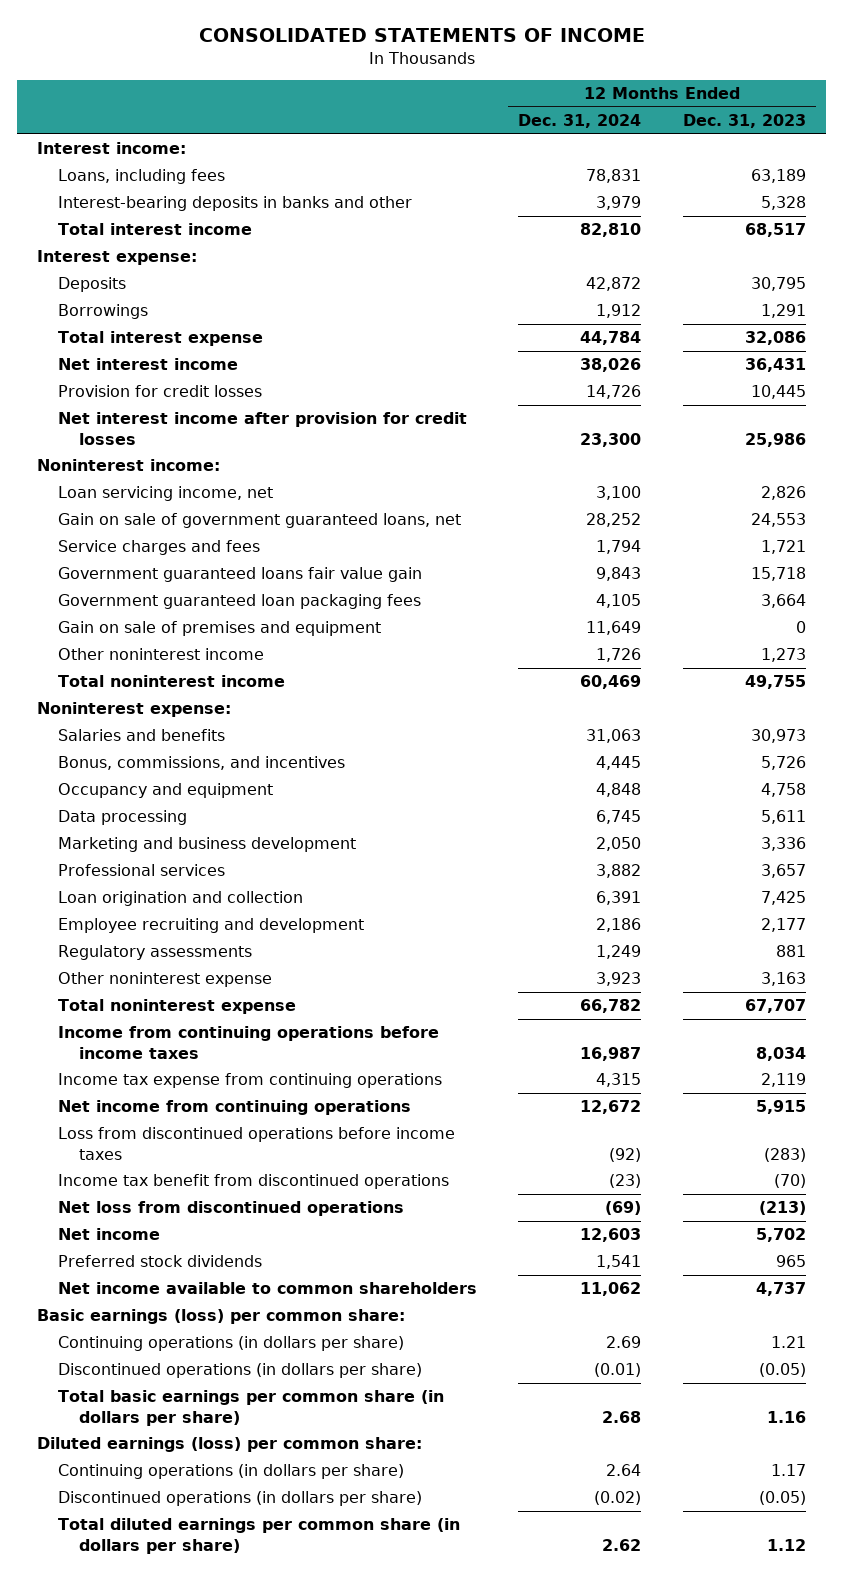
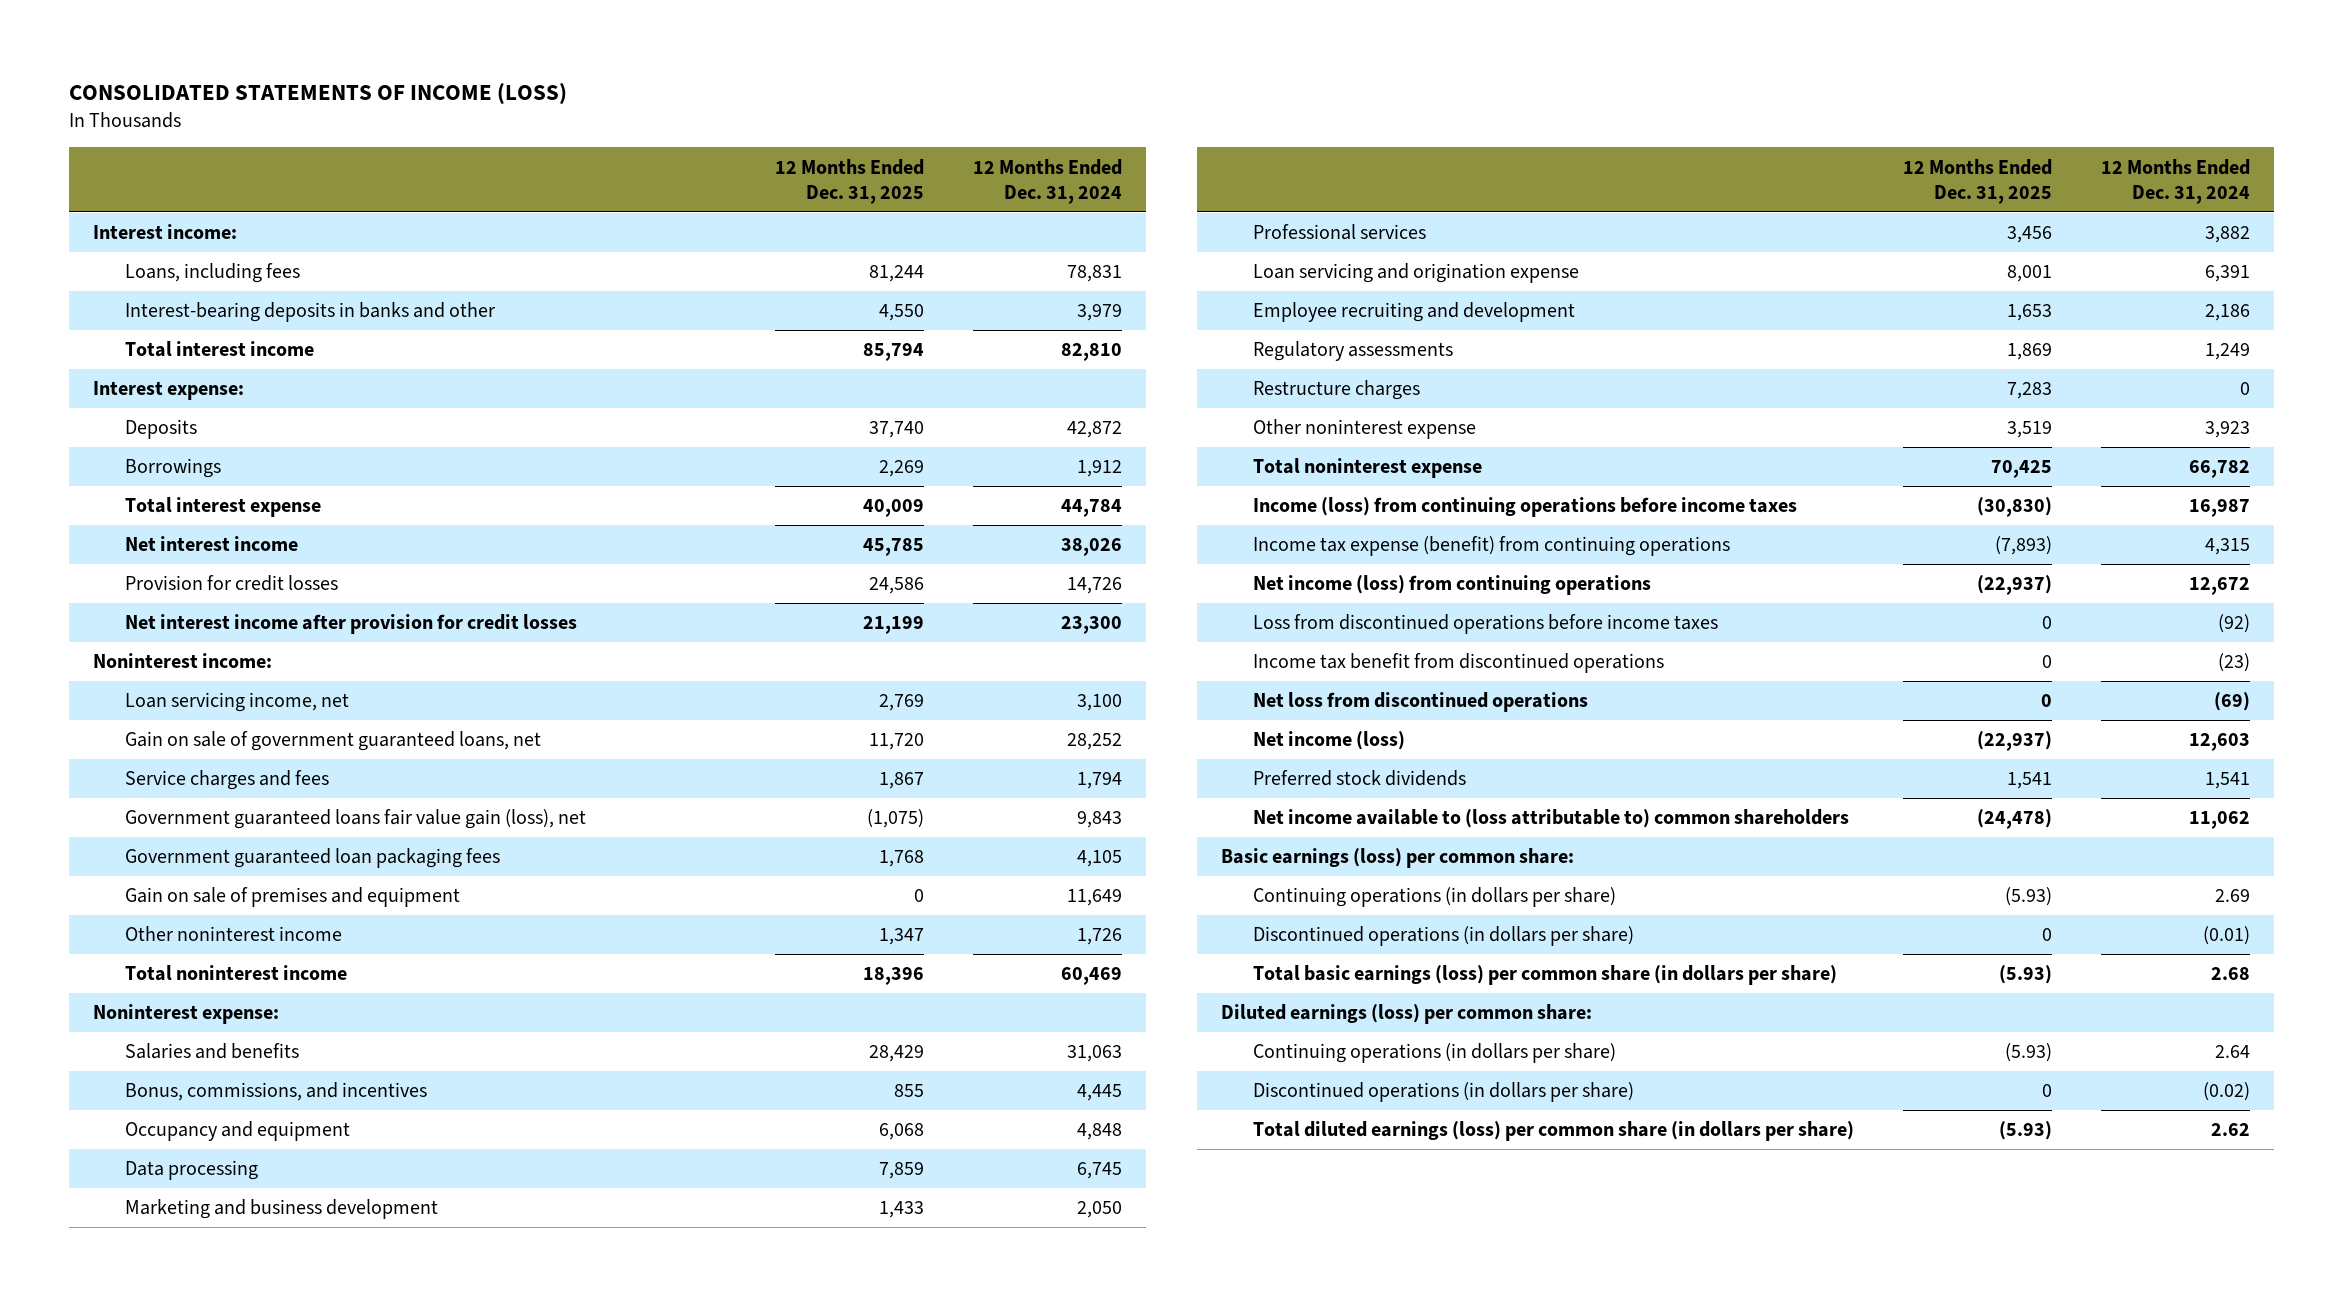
- CONSOLIDATED STATEMENTS OF INCOME
+ CONSOLIDATED STATEMENTS OF INCOME (LOSS)
- | 12 Months Ended Dec. 31, 2024 | 12 Months Ended Dec. 31, 2023
+ | 12 Months Ended Dec. 31, 2025 | 12 Months Ended Dec. 31, 2024
- Government guaranteed loans fair value gain | 9,843 | 15,718
+ Government guaranteed loans fair value gain (loss), net | (1,075) | 9,843
- Loan origination and collection | 6,391 | 7,425
+ Loan servicing and origination expense | 8,001 | 6,391
+ Restructure charges | 7,283 | 0
- Income from continuing operations before income taxes | 16,987 | 8,034
- Income tax expense from continuing operations | 4,315 | 2,119
- Net income from continuing operations | 12,672 | 5,915
+ Income (loss) from continuing operations before income taxes | (30,830) | 16,987
+ Income tax expense (benefit) from continuing operations | (7,893) | 4,315
+ Net income (loss) from continuing operations | (22,937) | 12,672
- Net income | 12,603 | 5,702
+ Net income (loss) | (22,937) | 12,603
- Net income available to common shareholders | 11,062 | 4,737
+ Net income available to (loss attributable to) common shareholders | (24,478) | 11,062
- Total basic earnings per common share (in dollars per share) | 2.68 | 1.16
+ Total basic earnings (loss) per common share (in dollars per share) | (5.93) | 2.68
- Total diluted earnings per common share (in dollars per share) | 2.62 | 1.12
+ Total diluted earnings (loss) per common share (in dollars per share) | (5.93) | 2.62

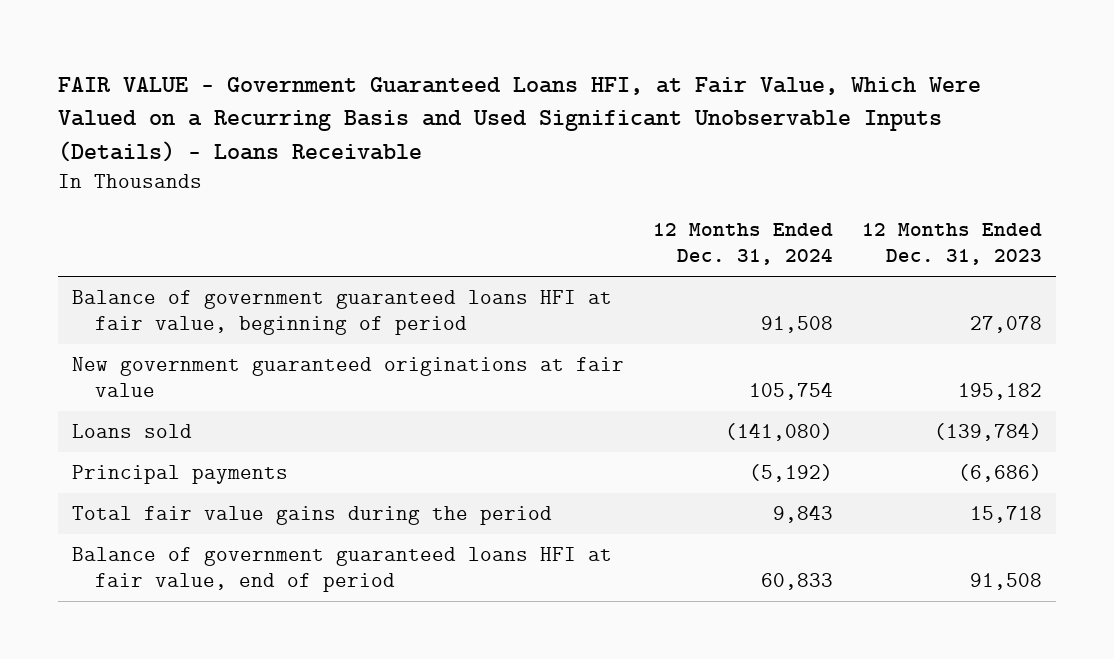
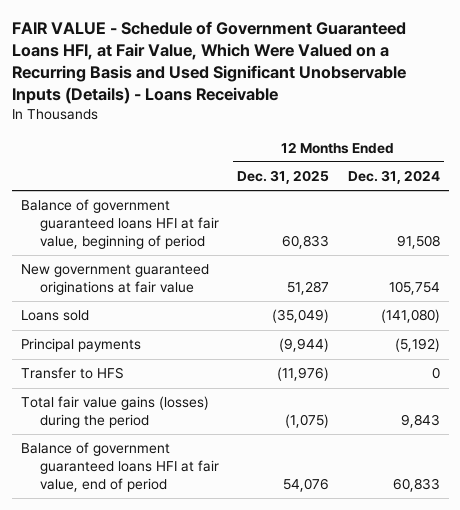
- FAIR VALUE - Government Guaranteed Loans HFI, at Fair Value, Which Were Valued on a Recurring Basis and Used Significant Unobservable Inputs (Details) - Loans Receivable
+ FAIR VALUE - Schedule of Government Guaranteed Loans HFI, at Fair Value, Which Were Valued on a Recurring Basis and Used Significant Unobservable Inputs (Details) - Loans Receivable
- | 12 Months Ended Dec. 31, 2024 | 12 Months Ended Dec. 31, 2023
+ | 12 Months Ended Dec. 31, 2025 | 12 Months Ended Dec. 31, 2024
- Total fair value gains during the period | 9,843 | 15,718
+ Transfer to HFS | (11,976) | 0
+ Total fair value gains (losses) during the period | (1,075) | 9,843

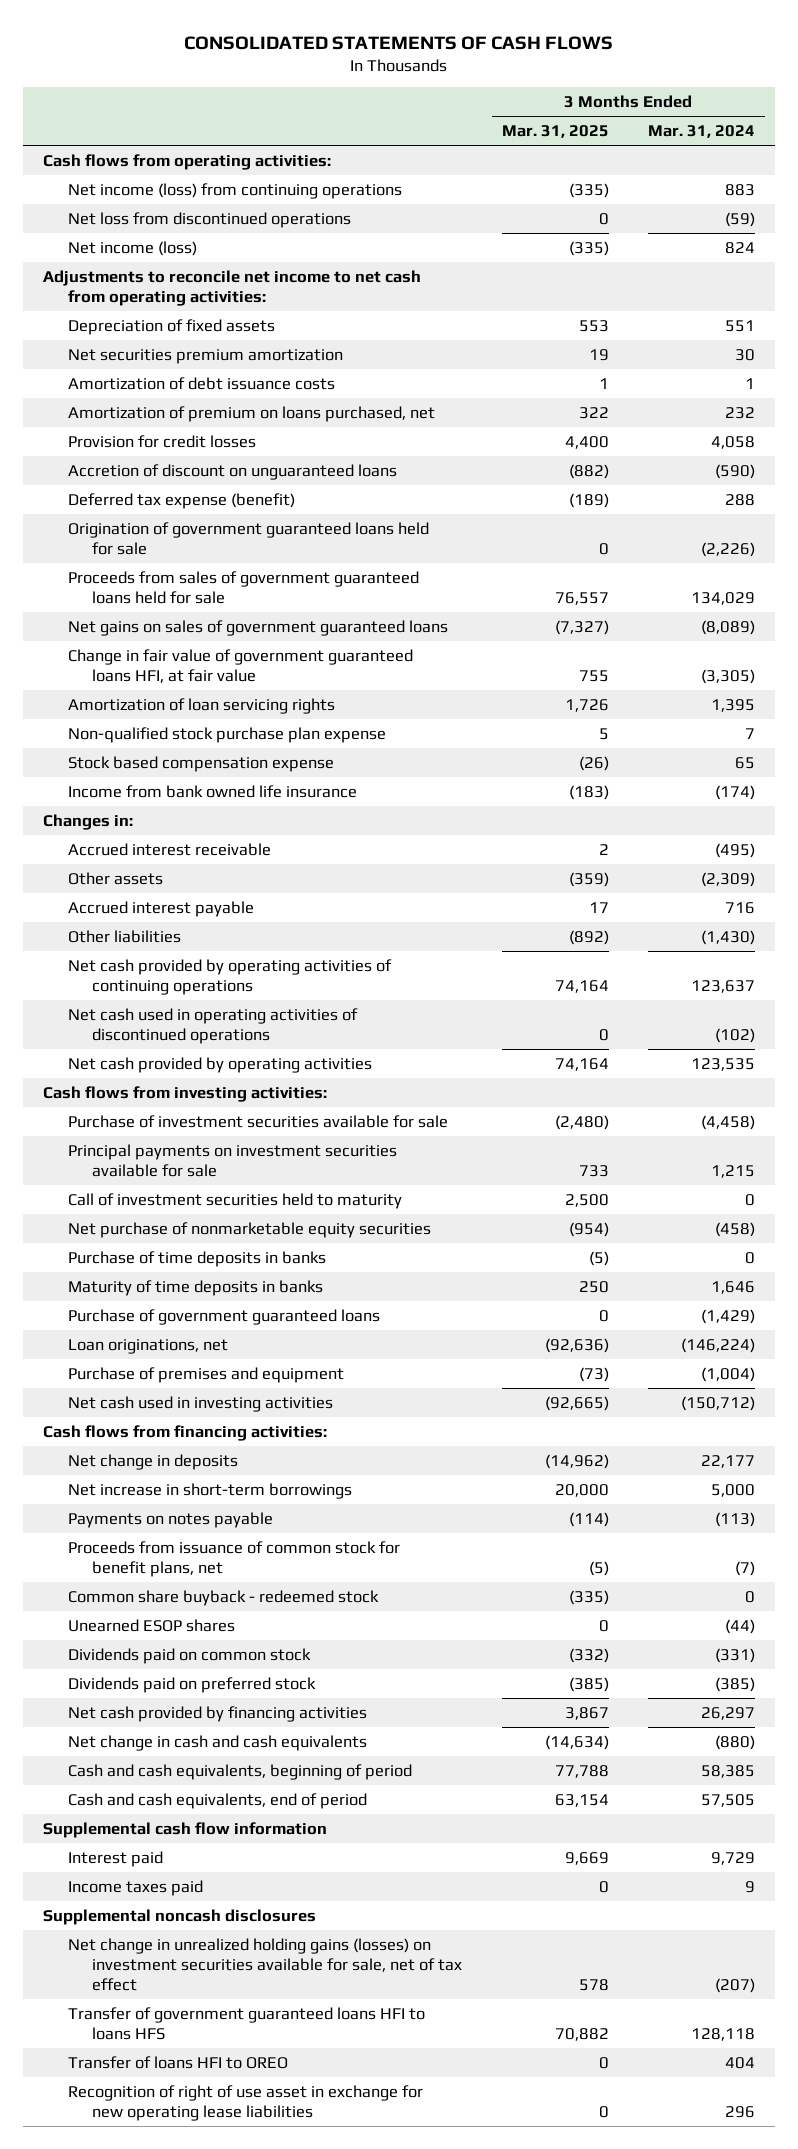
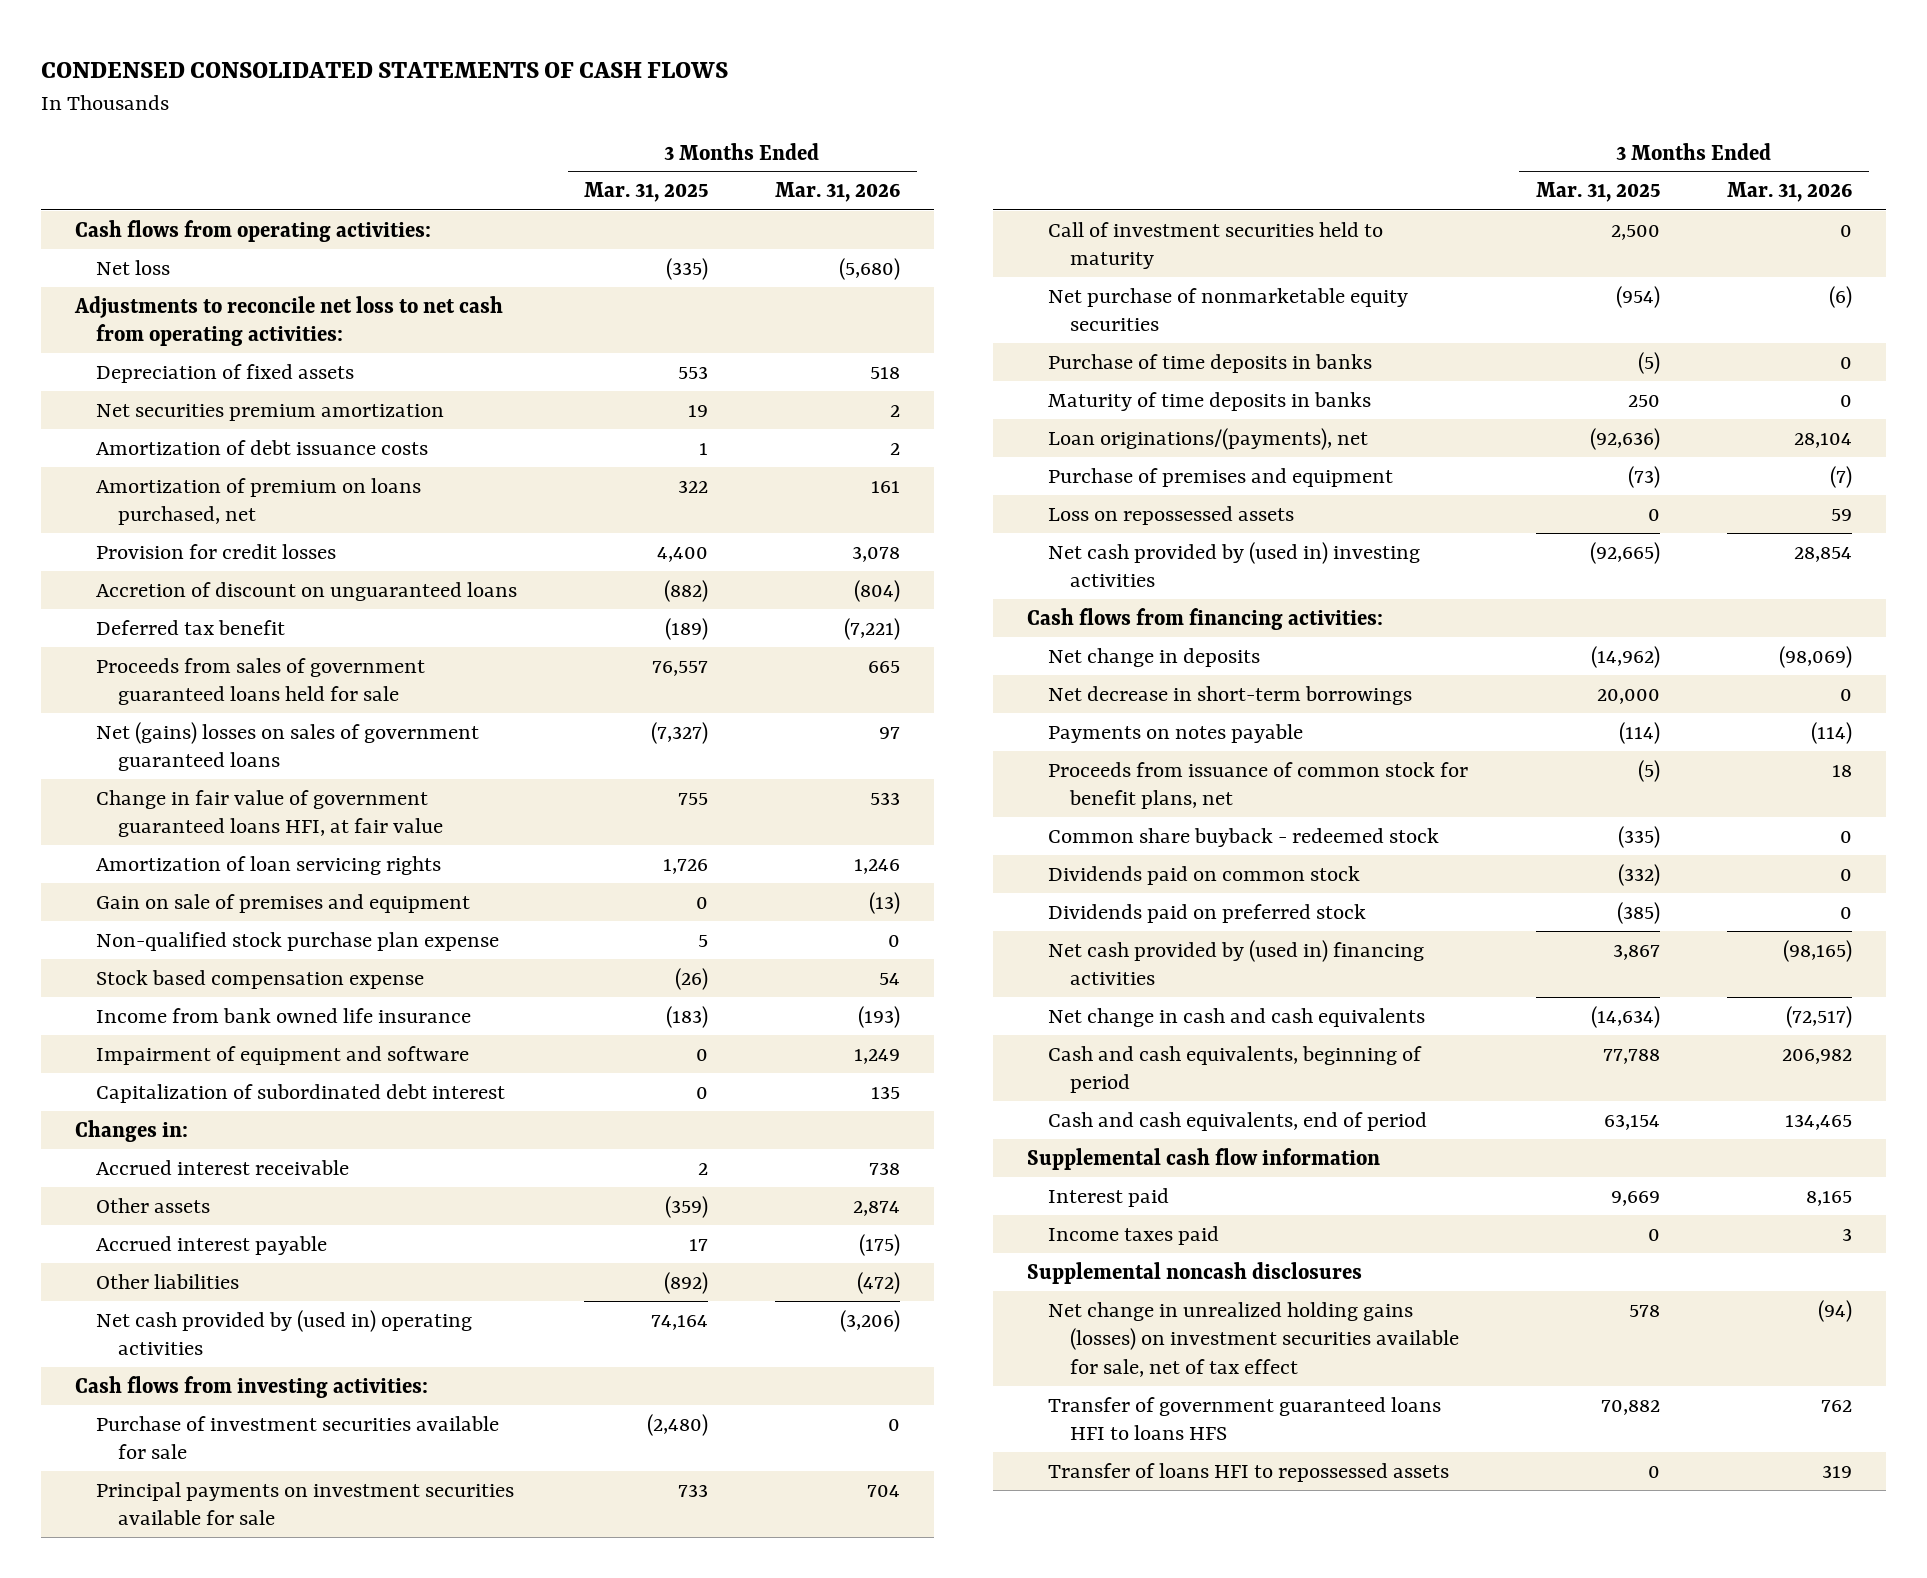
- CONSOLIDATED STATEMENTS OF CASH FLOWS
+ CONDENSED CONSOLIDATED STATEMENTS OF CASH FLOWS
- | 3 Months Ended Mar. 31, 2025 | 3 Months Ended Mar. 31, 2024
+ | 3 Months Ended Mar. 31, 2025 | 3 Months Ended Mar. 31, 2026
- Net income (loss) from continuing operations | (335) | 883
- Net loss from discontinued operations | 0 | (59)
- Net income (loss) | (335) | 824
- Adjustments to reconcile net income to net cash from operating activities:
+ Net loss | (335) | (5,680)
+ Adjustments to reconcile net loss to net cash from operating activities:
- Deferred tax expense (benefit) | (189) | 288
- Origination of government guaranteed loans held for sale | 0 | (2,226)
+ Deferred tax benefit | (189) | (7,221)
- Net gains on sales of government guaranteed loans | (7,327) | (8,089)
+ Net (gains) losses on sales of government guaranteed loans | (7,327) | 97
+ Gain on sale of premises and equipment | 0 | (13)
+ Impairment of equipment and software | 0 | 1,249
+ Capitalization of subordinated debt interest | 0 | 135
- Net cash provided by operating activities of continuing operations | 74,164 | 123,637
- Net cash used in operating activities of discontinued operations | 0 | (102)
- Net cash provided by operating activities | 74,164 | 123,535
+ Net cash provided by (used in) operating activities | 74,164 | (3,206)
- Purchase of government guaranteed loans | 0 | (1,429)
- Loan originations, net | (92,636) | (146,224)
+ Loan originations/(payments), net | (92,636) | 28,104
- Net cash used in investing activities | (92,665) | (150,712)
+ Loss on repossessed assets | 0 | 59
+ Net cash provided by (used in) investing activities | (92,665) | 28,854
- Net increase in short-term borrowings | 20,000 | 5,000
+ Net decrease in short-term borrowings | 20,000 | 0
- Unearned ESOP shares | 0 | (44)
- Net cash provided by financing activities | 3,867 | 26,297
+ Net cash provided by (used in) financing activities | 3,867 | (98,165)
- Transfer of loans HFI to OREO | 0 | 404
- Recognition of right of use asset in exchange for new operating lease liabilities | 0 | 296
+ Transfer of loans HFI to repossessed assets | 0 | 319

